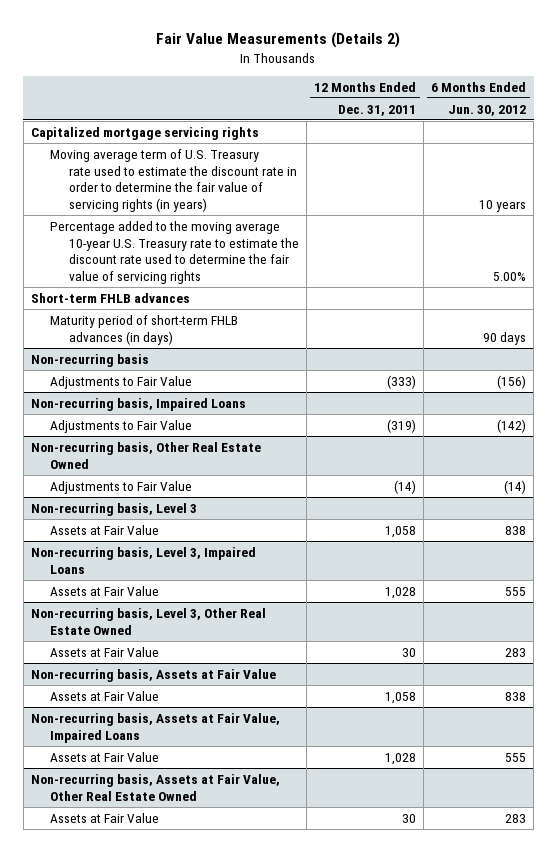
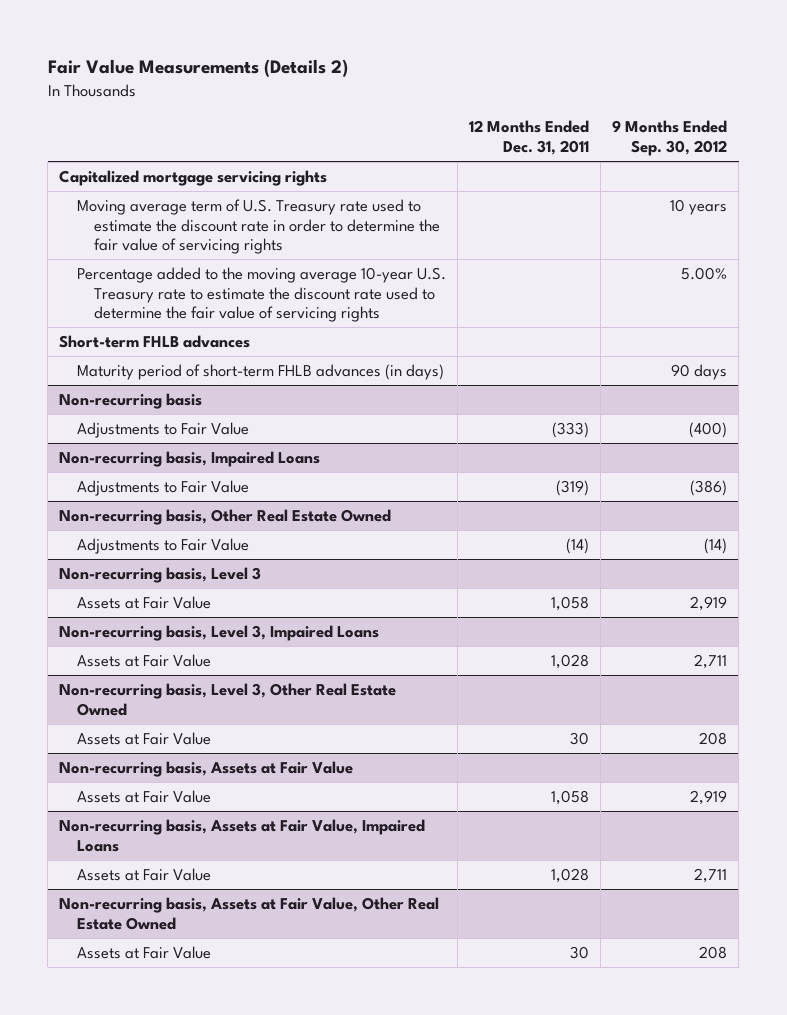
- | 12 Months Ended Dec. 31, 2011 | 6 Months Ended Jun. 30, 2012
+ | 12 Months Ended Dec. 31, 2011 | 9 Months Ended Sep. 30, 2012
- Moving average term of U.S. Treasury rate used to estimate the discount rate in order to determine the fair value of servicing rights (in years) | | 10 years
+ Moving average term of U.S. Treasury rate used to estimate the discount rate in order to determine the fair value of servicing rights | | 10 years

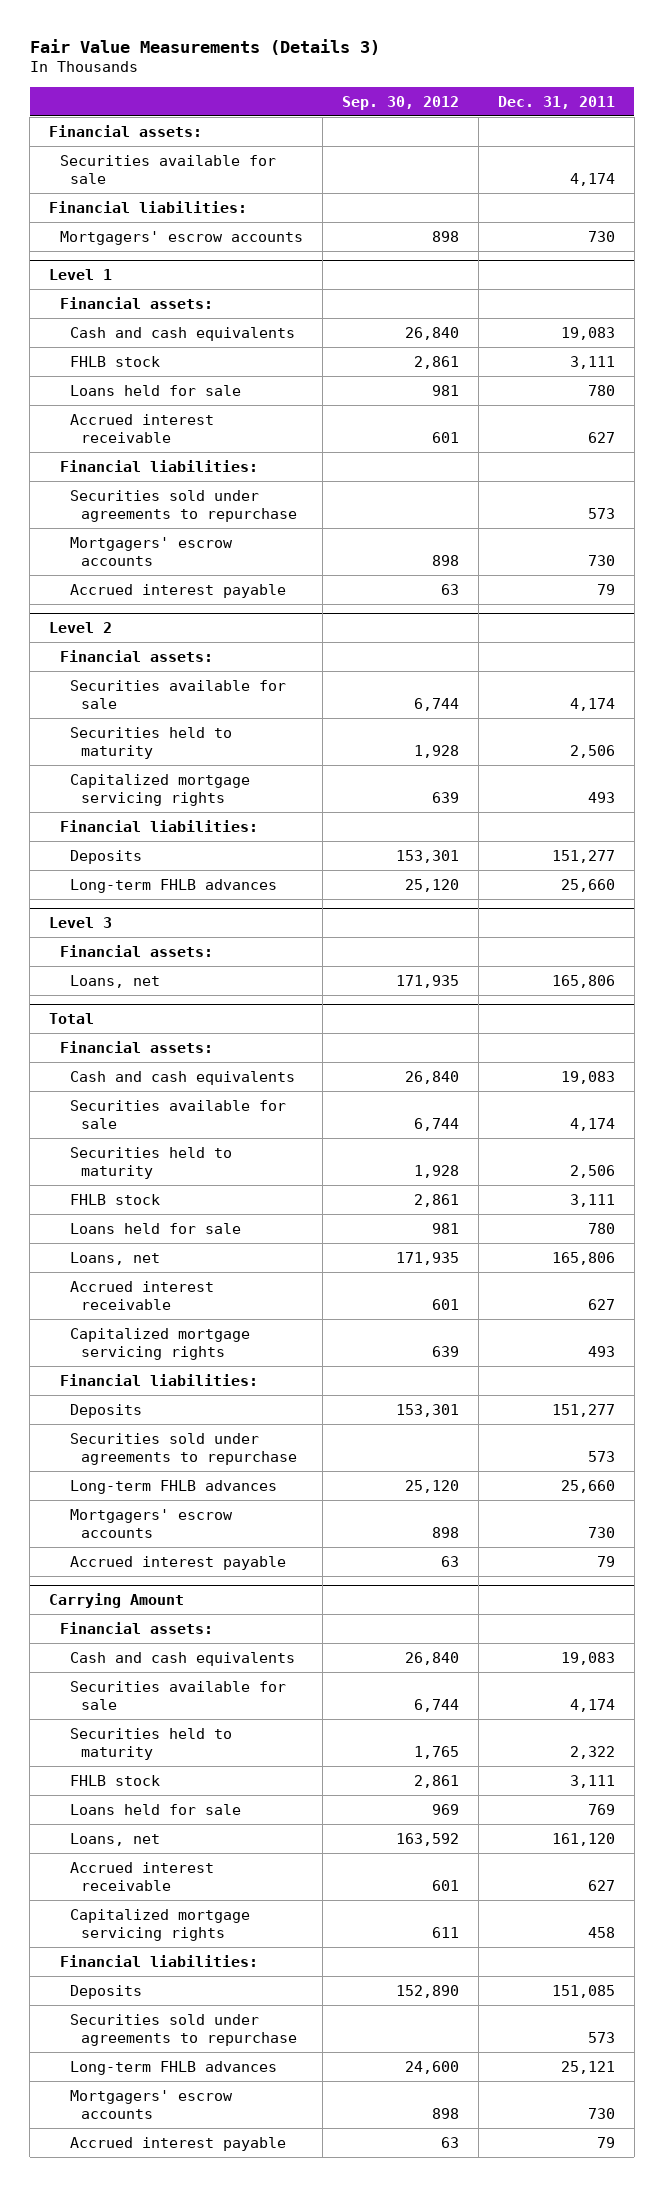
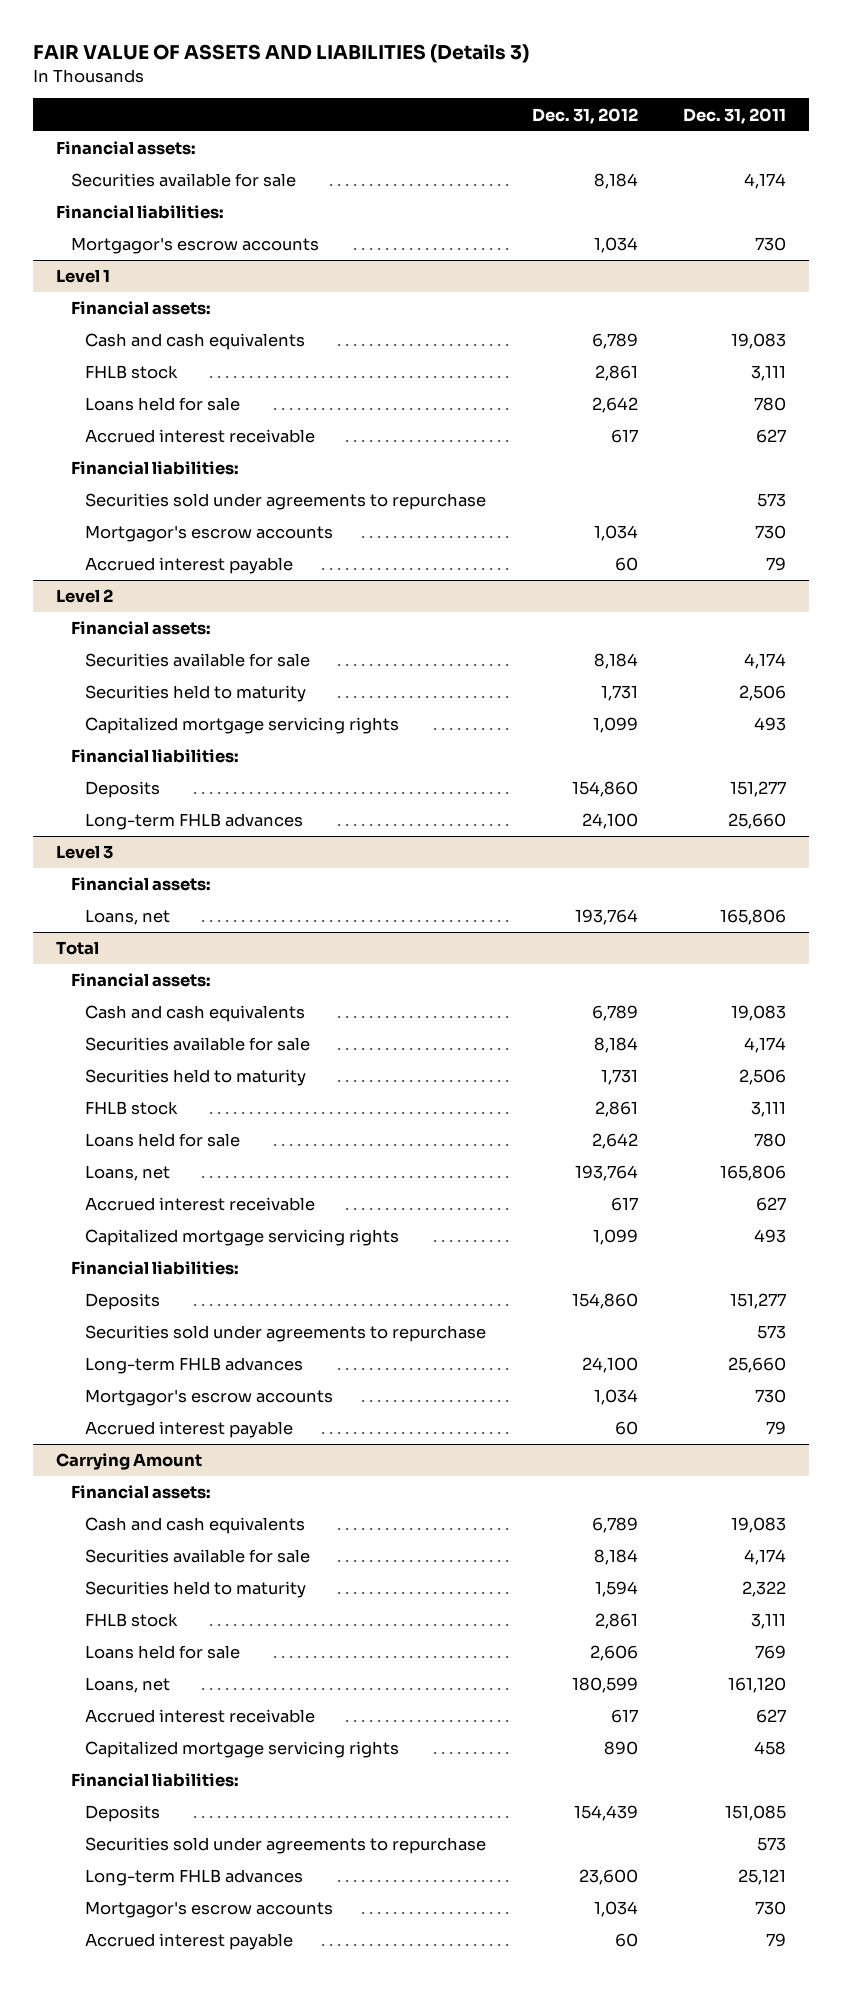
- Fair Value Measurements (Details 3)
+ FAIR VALUE OF ASSETS AND LIABILITIES (Details 3)
- | Sep. 30, 2012 | Dec. 31, 2011
+ | Dec. 31, 2012 | Dec. 31, 2011
- Mortgagers' escrow accounts | 898 | 730
+ Mortgagor's escrow accounts | 1,034 | 730
@ Level 1
- Mortgagers' escrow accounts | 898 | 730
+ Mortgagor's escrow accounts | 1,034 | 730
@ Total
- Mortgagers' escrow accounts | 898 | 730
+ Mortgagor's escrow accounts | 1,034 | 730
@ Carrying Amount
- Mortgagers' escrow accounts | 898 | 730
+ Mortgagor's escrow accounts | 1,034 | 730

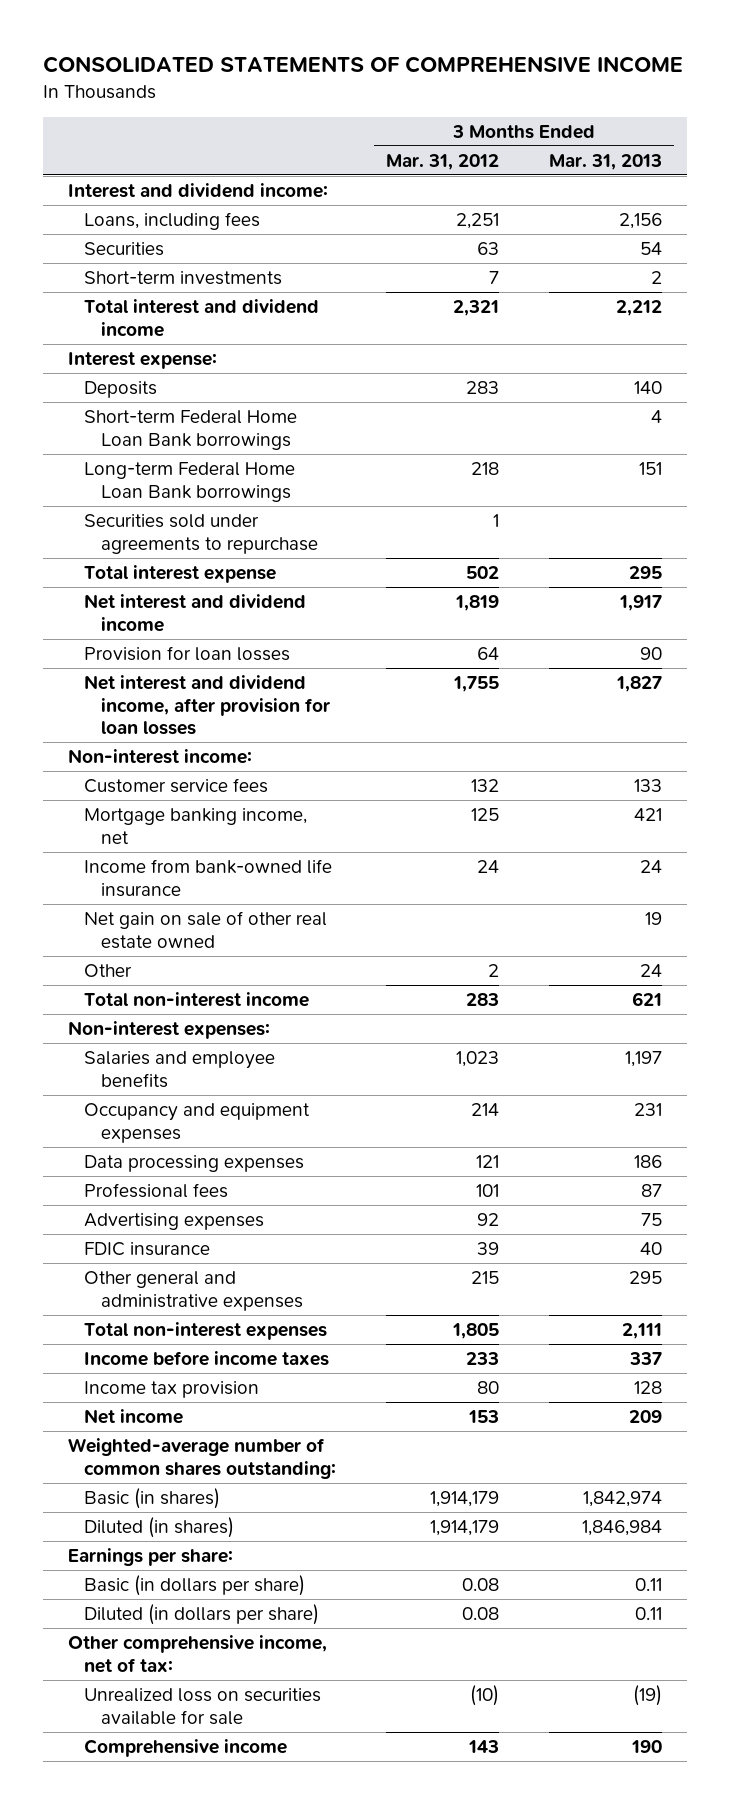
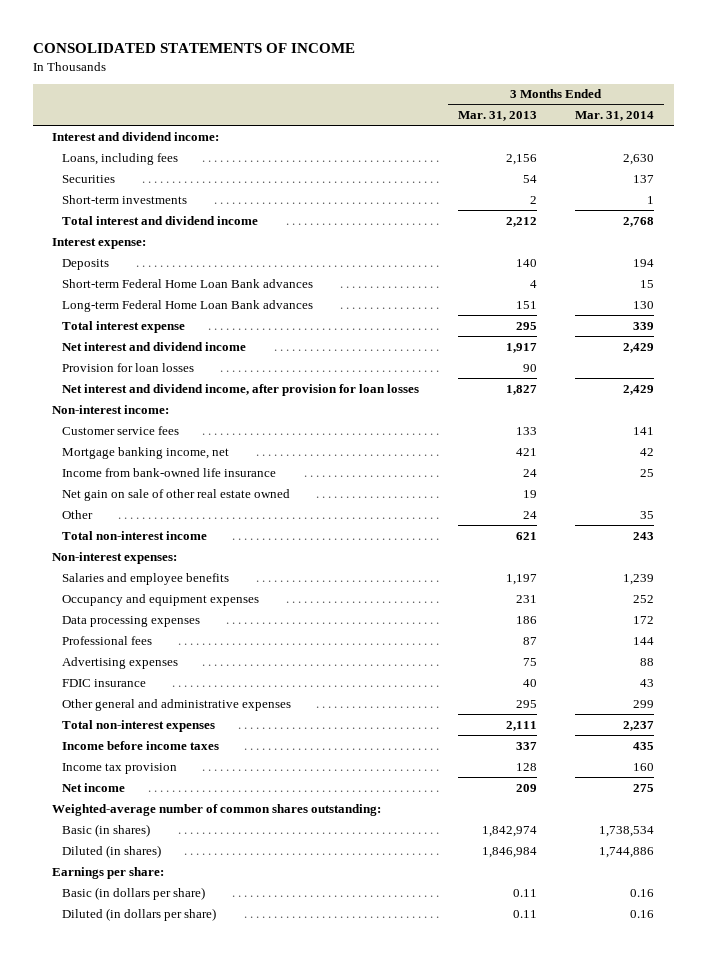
- CONSOLIDATED STATEMENTS OF COMPREHENSIVE INCOME
+ CONSOLIDATED STATEMENTS OF INCOME
- | 3 Months Ended Mar. 31, 2012 | 3 Months Ended Mar. 31, 2013
+ | 3 Months Ended Mar. 31, 2013 | 3 Months Ended Mar. 31, 2014
- Short-term Federal Home Loan Bank borrowings | | 4
- Long-term Federal Home Loan Bank borrowings | 218 | 151
- Securities sold under agreements to repurchase | 1 |
+ Short-term Federal Home Loan Bank advances | 4 | 15
+ Long-term Federal Home Loan Bank advances | 151 | 130
- Other comprehensive income, net of tax:
- Unrealized loss on securities available for sale | (10) | (19)
- Comprehensive income | 143 | 190

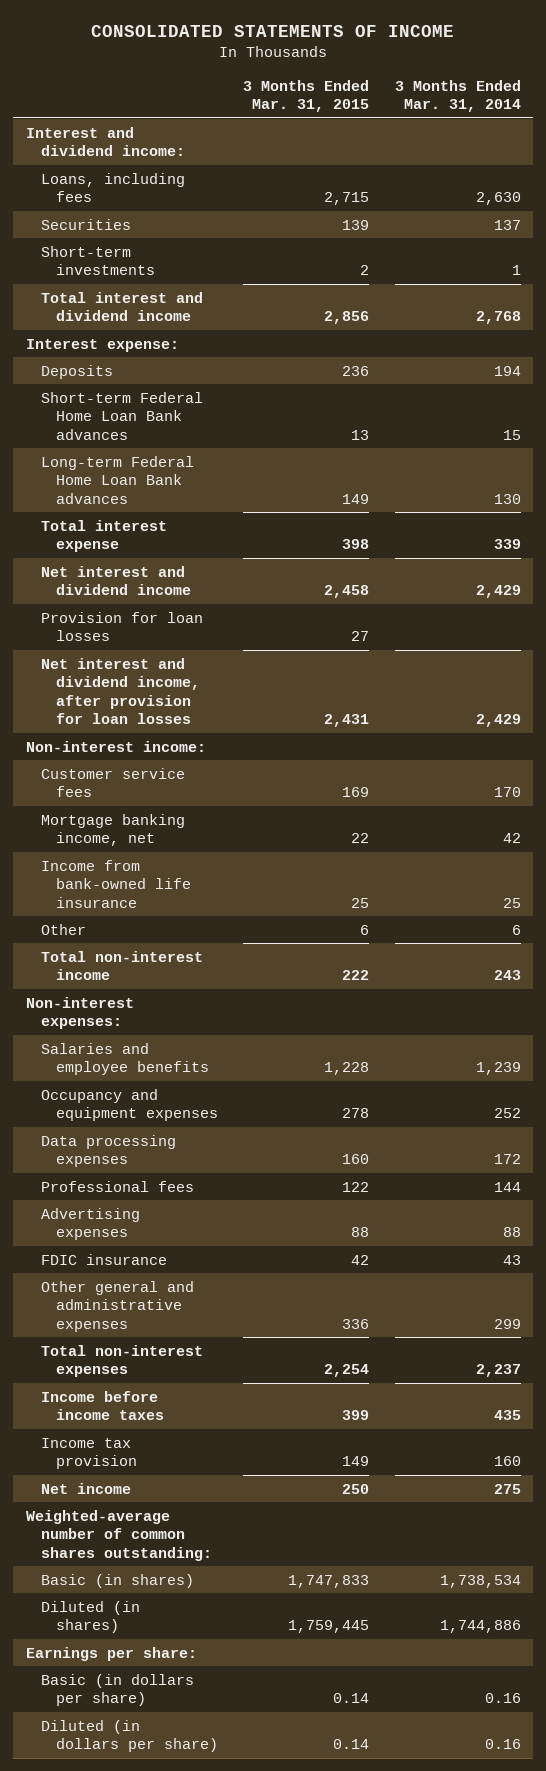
- | 3 Months Ended Mar. 31, 2013 | 3 Months Ended Mar. 31, 2014
+ | 3 Months Ended Mar. 31, 2015 | 3 Months Ended Mar. 31, 2014
- Customer service fees | 133 | 141
+ Customer service fees | 169 | 170
- Net gain on sale of other real estate owned | 19 |
- Other | 24 | 35
+ Other | 6 | 6

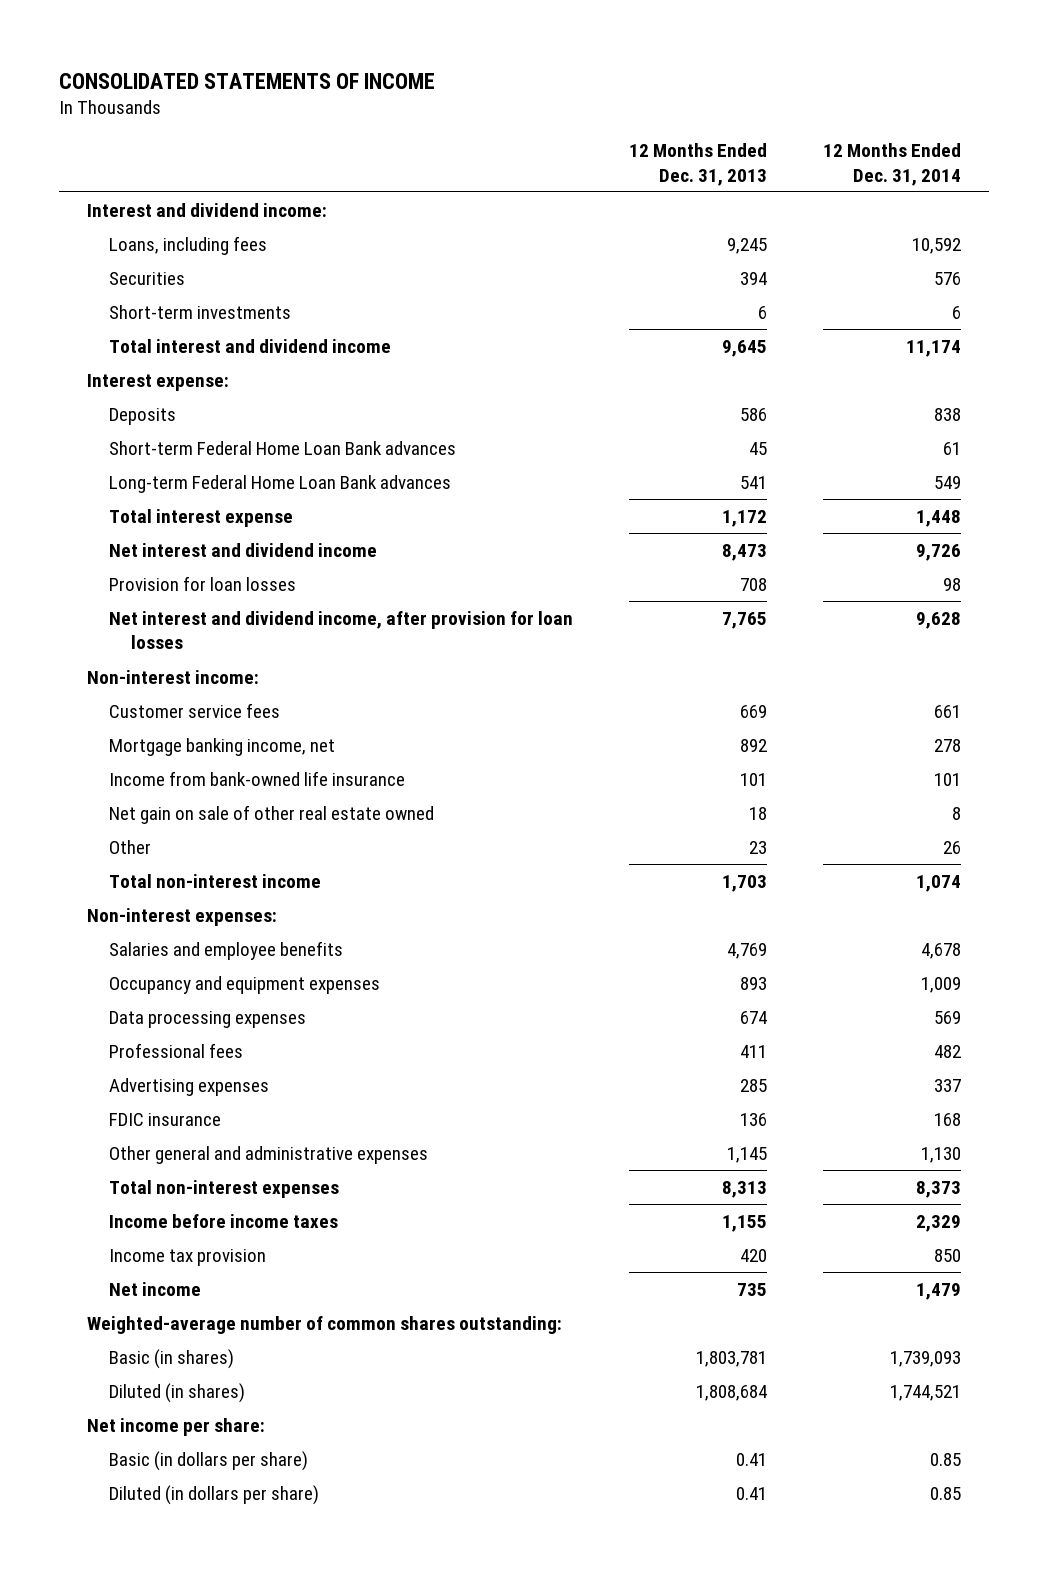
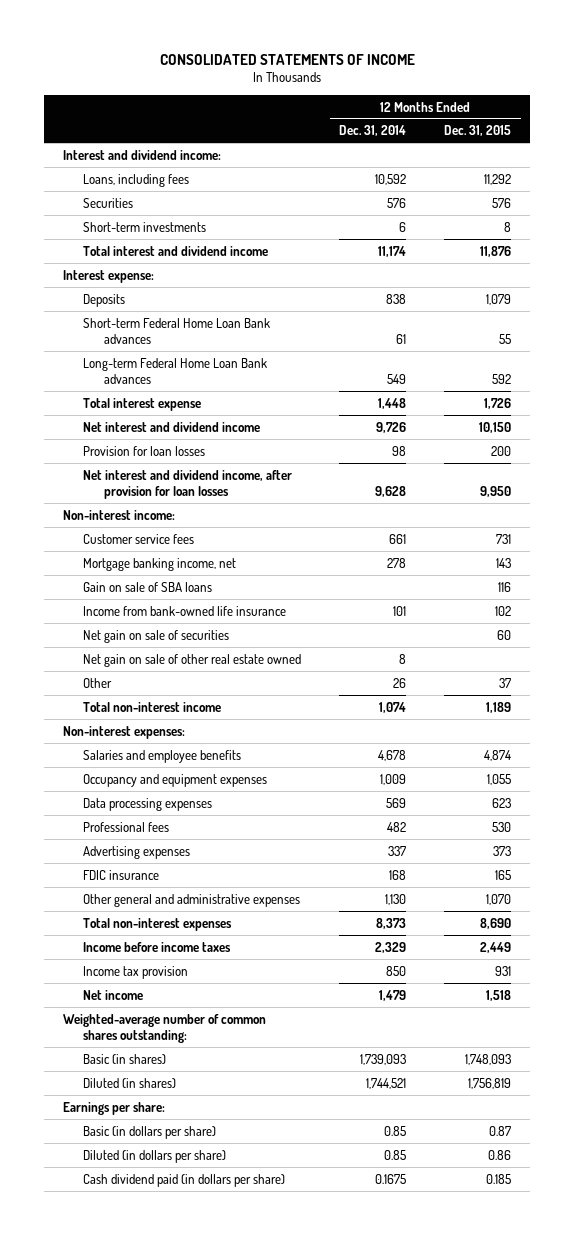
- | 12 Months Ended Dec. 31, 2013 | 12 Months Ended Dec. 31, 2014
+ | 12 Months Ended Dec. 31, 2014 | 12 Months Ended Dec. 31, 2015
+ Gain on sale of SBA loans | | 116
+ Net gain on sale of securities | | 60
- Net income per share:
+ Earnings per share:
+ Cash dividend paid (in dollars per share) | 0.1675 | 0.185

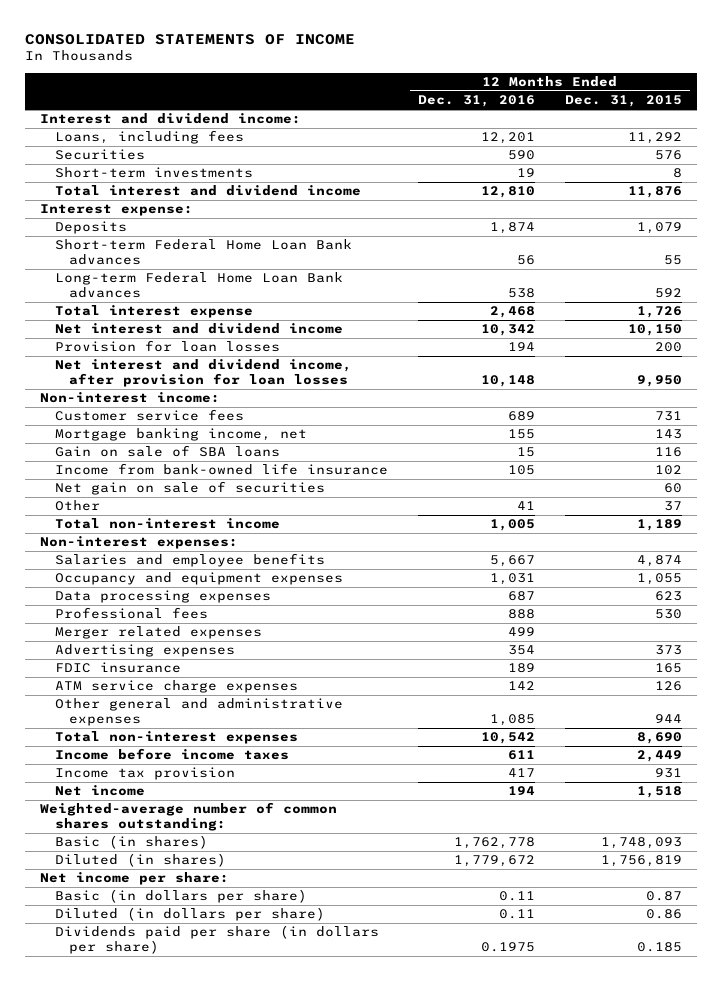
- | 12 Months Ended Dec. 31, 2014 | 12 Months Ended Dec. 31, 2015
+ | 12 Months Ended Dec. 31, 2016 | 12 Months Ended Dec. 31, 2015
- Net gain on sale of other real estate owned | 8 |
+ Merger related expenses | 499 |
- Other general and administrative expenses | 1,130 | 1,070
+ ATM service charge expenses | 142 | 126
+ Other general and administrative expenses | 1,085 | 944
- Earnings per share:
+ Net income per share:
- Cash dividend paid (in dollars per share) | 0.1675 | 0.185
+ Dividends paid per share (in dollars per share) | 0.1975 | 0.185

